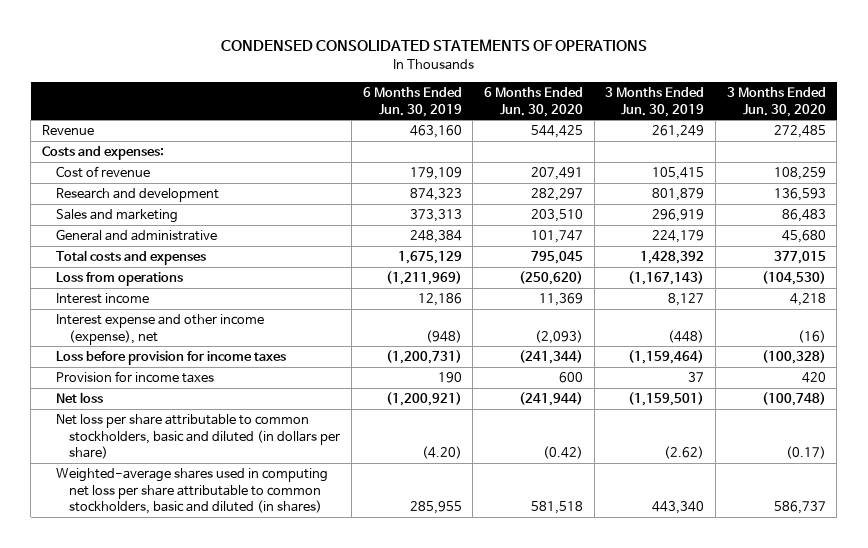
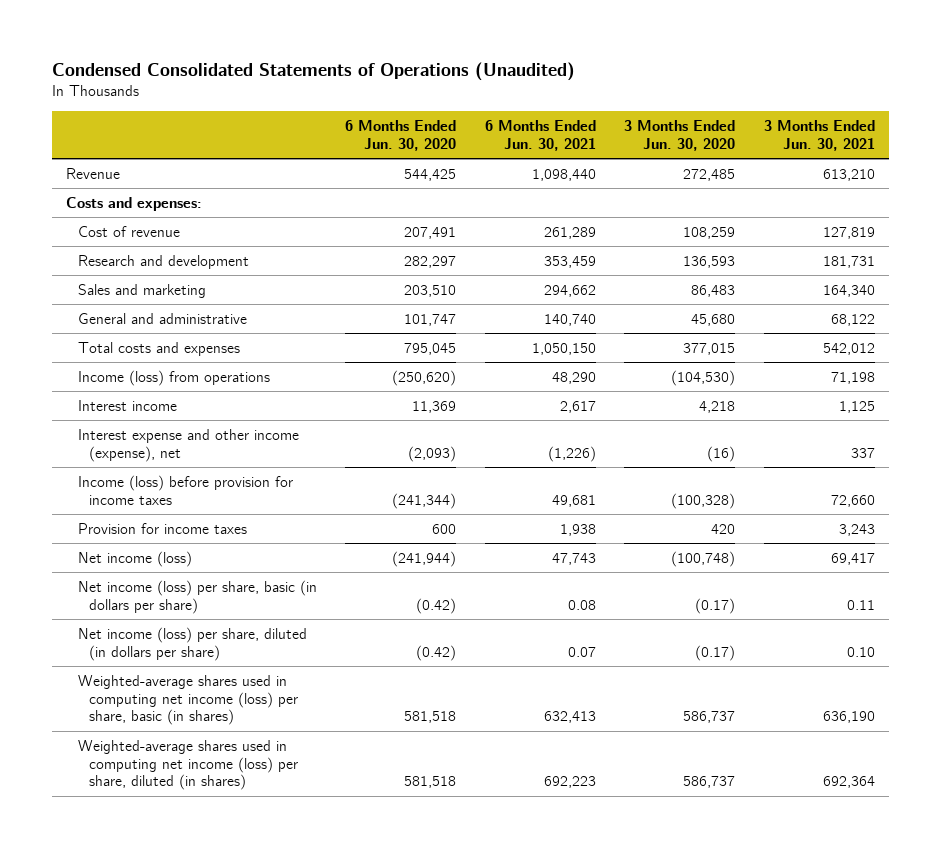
- CONDENSED CONSOLIDATED STATEMENTS OF OPERATIONS
+ Condensed Consolidated Statements of Operations (Unaudited)
- | 6 Months Ended Jun. 30, 2019 | 6 Months Ended Jun. 30, 2020 | 3 Months Ended Jun. 30, 2019 | 3 Months Ended Jun. 30, 2020
+ | 6 Months Ended Jun. 30, 2020 | 6 Months Ended Jun. 30, 2021 | 3 Months Ended Jun. 30, 2020 | 3 Months Ended Jun. 30, 2021
- Loss from operations | (1,211,969) | (250,620) | (1,167,143) | (104,530)
+ Income (loss) from operations | (250,620) | 48,290 | (104,530) | 71,198
- Loss before provision for income taxes | (1,200,731) | (241,344) | (1,159,464) | (100,328)
+ Income (loss) before provision for income taxes | (241,344) | 49,681 | (100,328) | 72,660
- Net loss | (1,200,921) | (241,944) | (1,159,501) | (100,748)
- Net loss per share attributable to common stockholders, basic and diluted (in dollars per share) | (4.20) | (0.42) | (2.62) | (0.17)
- Weighted-average shares used in computing net loss per share attributable to common stockholders, basic and diluted (in shares) | 285,955 | 581,518 | 443,340 | 586,737
+ Net income (loss) | (241,944) | 47,743 | (100,748) | 69,417
+ Net income (loss) per share, basic (in dollars per share) | (0.42) | 0.08 | (0.17) | 0.11
+ Net income (loss) per share, diluted (in dollars per share) | (0.42) | 0.07 | (0.17) | 0.10
+ Weighted-average shares used in computing net income (loss) per share, basic (in shares) | 581,518 | 632,413 | 586,737 | 636,190
+ Weighted-average shares used in computing net income (loss) per share, diluted (in shares) | 581,518 | 692,223 | 586,737 | 692,364

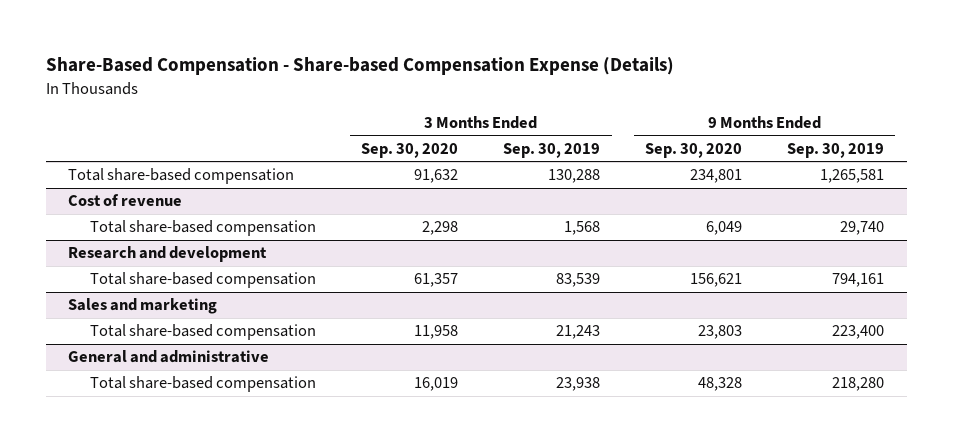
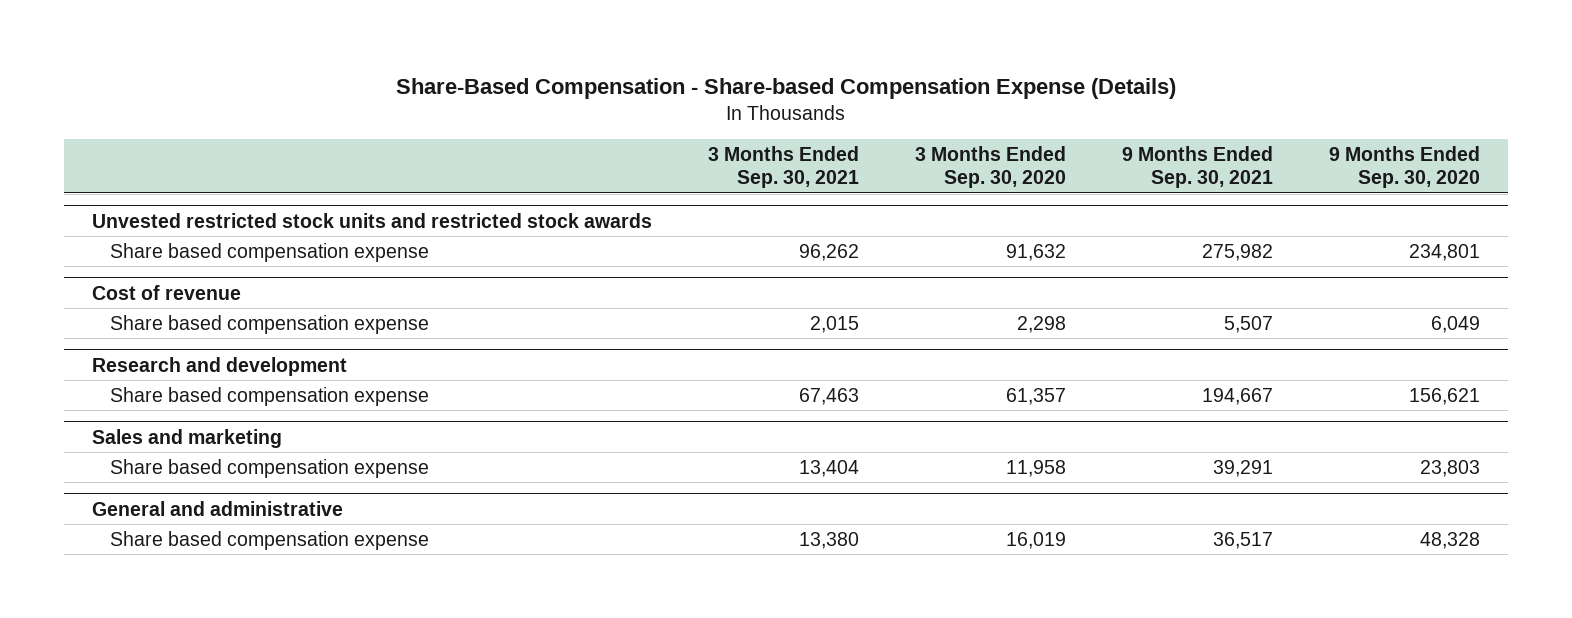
- | 3 Months Ended Sep. 30, 2020 | 3 Months Ended Sep. 30, 2019 | 9 Months Ended Sep. 30, 2020 | 9 Months Ended Sep. 30, 2019
+ | 3 Months Ended Sep. 30, 2021 | 3 Months Ended Sep. 30, 2020 | 9 Months Ended Sep. 30, 2021 | 9 Months Ended Sep. 30, 2020
- Total share-based compensation | 91,632 | 130,288 | 234,801 | 1,265,581
+ Unvested restricted stock units and restricted stock awards
+ Share based compensation expense | 96,262 | 91,632 | 275,982 | 234,801
@ Cost of revenue
- Total share-based compensation | 2,298 | 1,568 | 6,049 | 29,740
+ Share based compensation expense | 2,015 | 2,298 | 5,507 | 6,049
@ Research and development
- Total share-based compensation | 61,357 | 83,539 | 156,621 | 794,161
+ Share based compensation expense | 67,463 | 61,357 | 194,667 | 156,621
@ Sales and marketing
- Total share-based compensation | 11,958 | 21,243 | 23,803 | 223,400
+ Share based compensation expense | 13,404 | 11,958 | 39,291 | 23,803
@ General and administrative
- Total share-based compensation | 16,019 | 23,938 | 48,328 | 218,280
+ Share based compensation expense | 13,380 | 16,019 | 36,517 | 48,328

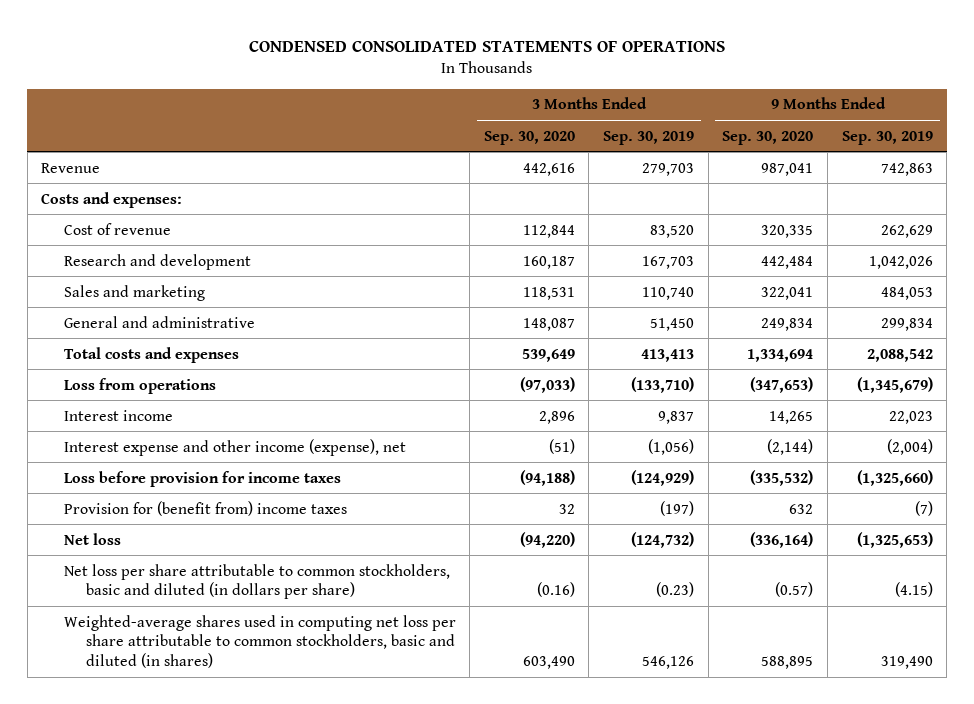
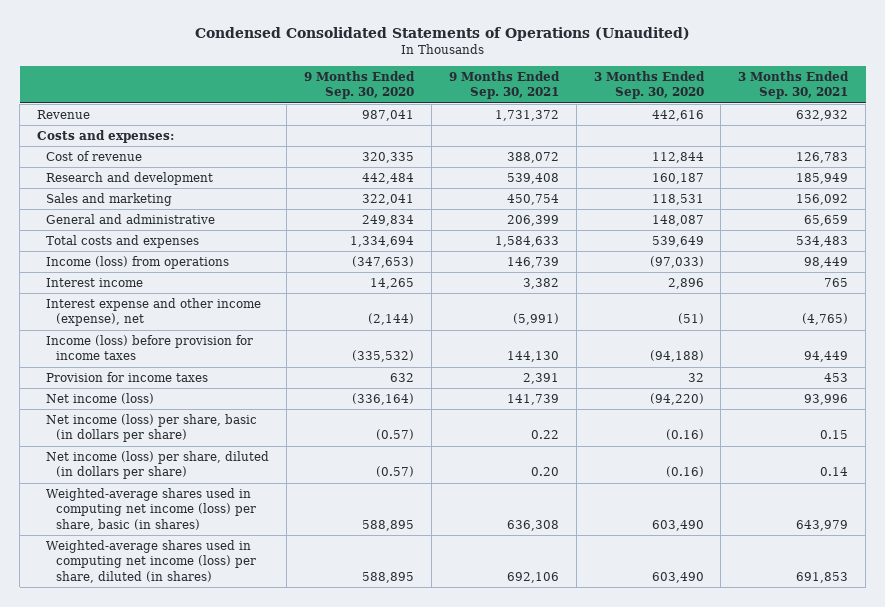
- CONDENSED CONSOLIDATED STATEMENTS OF OPERATIONS
+ Condensed Consolidated Statements of Operations (Unaudited)
- | 3 Months Ended Sep. 30, 2020 | 3 Months Ended Sep. 30, 2019 | 9 Months Ended Sep. 30, 2020 | 9 Months Ended Sep. 30, 2019
+ | 9 Months Ended Sep. 30, 2020 | 9 Months Ended Sep. 30, 2021 | 3 Months Ended Sep. 30, 2020 | 3 Months Ended Sep. 30, 2021
- Loss from operations | (97,033) | (133,710) | (347,653) | (1,345,679)
+ Income (loss) from operations | (347,653) | 146,739 | (97,033) | 98,449
- Loss before provision for income taxes | (94,188) | (124,929) | (335,532) | (1,325,660)
- Provision for (benefit from) income taxes | 32 | (197) | 632 | (7)
- Net loss | (94,220) | (124,732) | (336,164) | (1,325,653)
- Net loss per share attributable to common stockholders, basic and diluted (in dollars per share) | (0.16) | (0.23) | (0.57) | (4.15)
- Weighted-average shares used in computing net loss per share attributable to common stockholders, basic and diluted (in shares) | 603,490 | 546,126 | 588,895 | 319,490
+ Income (loss) before provision for income taxes | (335,532) | 144,130 | (94,188) | 94,449
+ Provision for income taxes | 632 | 2,391 | 32 | 453
+ Net income (loss) | (336,164) | 141,739 | (94,220) | 93,996
+ Net income (loss) per share, basic (in dollars per share) | (0.57) | 0.22 | (0.16) | 0.15
+ Net income (loss) per share, diluted (in dollars per share) | (0.57) | 0.20 | (0.16) | 0.14
+ Weighted-average shares used in computing net income (loss) per share, basic (in shares) | 588,895 | 636,308 | 603,490 | 643,979
+ Weighted-average shares used in computing net income (loss) per share, diluted (in shares) | 588,895 | 692,106 | 603,490 | 691,853

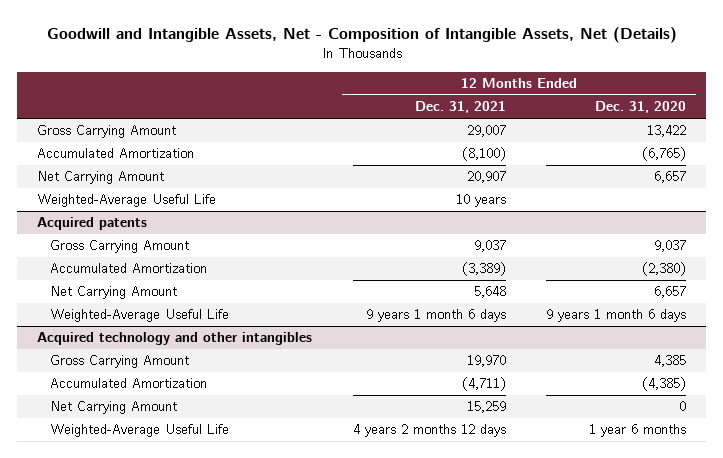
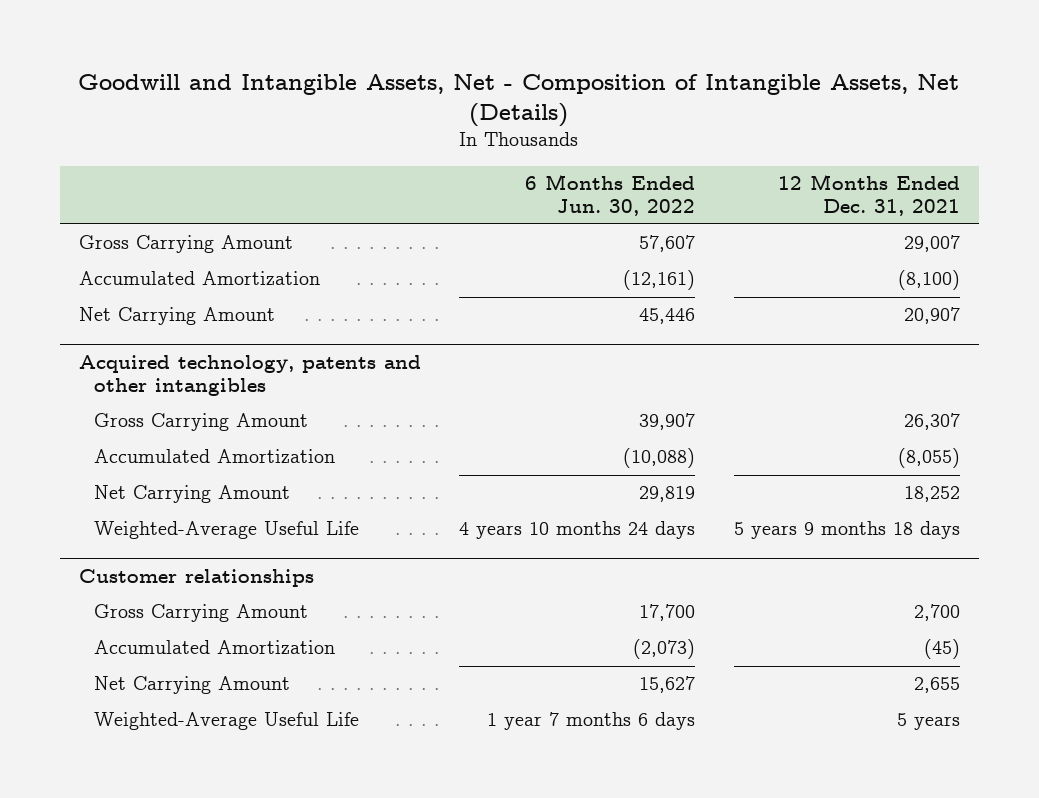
- | 12 Months Ended Dec. 31, 2021 | 12 Months Ended Dec. 31, 2020
+ | 6 Months Ended Jun. 30, 2022 | 12 Months Ended Dec. 31, 2021
- Weighted-Average Useful Life | 10 years |
- Acquired patents
- Gross Carrying Amount | 9,037 | 9,037
- Accumulated Amortization | (3,389) | (2,380)
- Net Carrying Amount | 5,648 | 6,657
- Weighted-Average Useful Life | 9 years 1 month 6 days | 9 years 1 month 6 days
- Acquired technology and other intangibles
- Gross Carrying Amount | 19,970 | 4,385
- Accumulated Amortization | (4,711) | (4,385)
- Net Carrying Amount | 15,259 | 0
- Weighted-Average Useful Life | 4 years 2 months 12 days | 1 year 6 months
+ Acquired technology, patents and other intangibles
+ Gross Carrying Amount | 39,907 | 26,307
+ Accumulated Amortization | (10,088) | (8,055)
+ Net Carrying Amount | 29,819 | 18,252
+ Weighted-Average Useful Life | 4 years 10 months 24 days | 5 years 9 months 18 days
+ Customer relationships
+ Gross Carrying Amount | 17,700 | 2,700
+ Accumulated Amortization | (2,073) | (45)
+ Net Carrying Amount | 15,627 | 2,655
+ Weighted-Average Useful Life | 1 year 7 months 6 days | 5 years

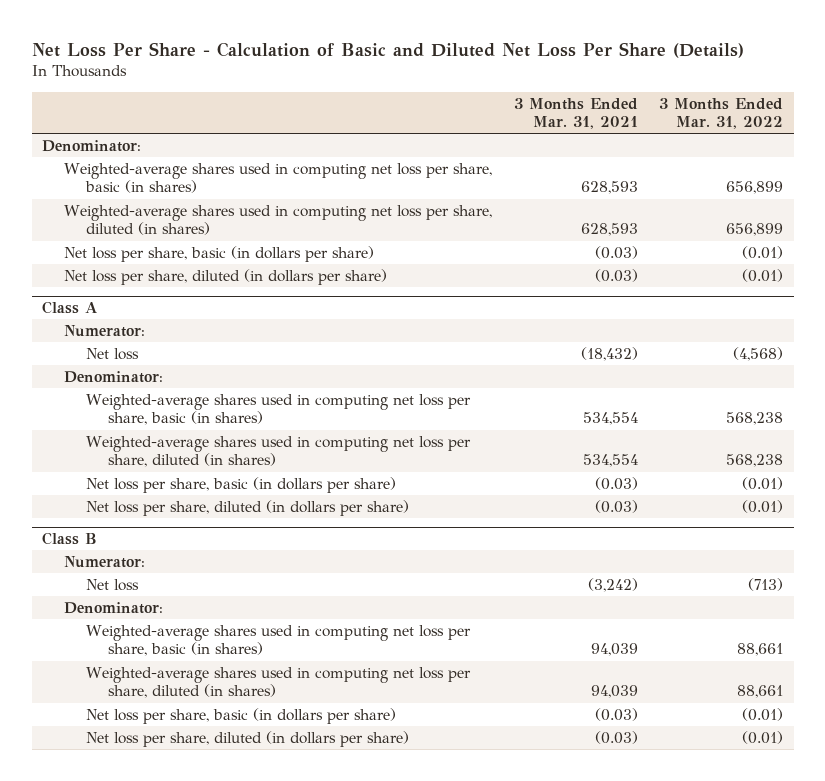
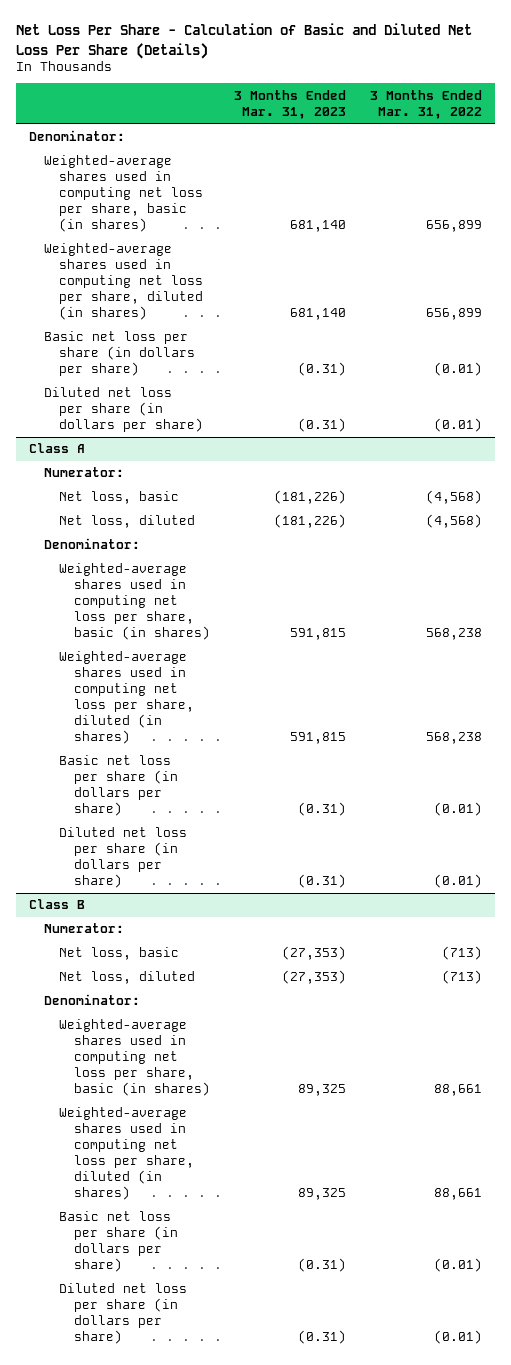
- | 3 Months Ended Mar. 31, 2021 | 3 Months Ended Mar. 31, 2022
+ | 3 Months Ended Mar. 31, 2023 | 3 Months Ended Mar. 31, 2022
- Net loss per share, basic (in dollars per share) | (0.03) | (0.01)
- Net loss per share, diluted (in dollars per share) | (0.03) | (0.01)
+ Basic net loss per share (in dollars per share) | (0.31) | (0.01)
+ Diluted net loss per share (in dollars per share) | (0.31) | (0.01)
@ Class A
- Net loss | (18,432) | (4,568)
+ Net loss, basic | (181,226) | (4,568)
+ Net loss, diluted | (181,226) | (4,568)
- Net loss per share, basic (in dollars per share) | (0.03) | (0.01)
- Net loss per share, diluted (in dollars per share) | (0.03) | (0.01)
+ Basic net loss per share (in dollars per share) | (0.31) | (0.01)
+ Diluted net loss per share (in dollars per share) | (0.31) | (0.01)
@ Class B
- Net loss | (3,242) | (713)
+ Net loss, basic | (27,353) | (713)
+ Net loss, diluted | (27,353) | (713)
- Net loss per share, basic (in dollars per share) | (0.03) | (0.01)
- Net loss per share, diluted (in dollars per share) | (0.03) | (0.01)
+ Basic net loss per share (in dollars per share) | (0.31) | (0.01)
+ Diluted net loss per share (in dollars per share) | (0.31) | (0.01)

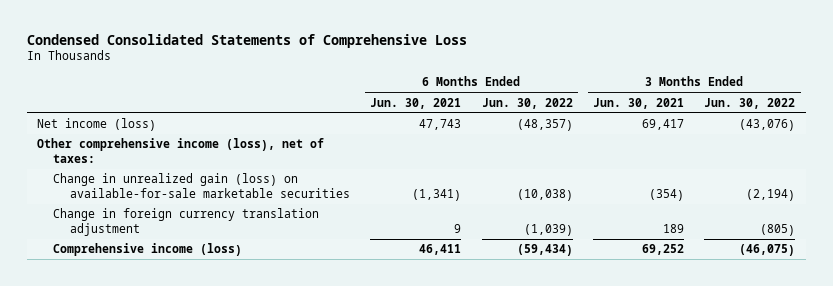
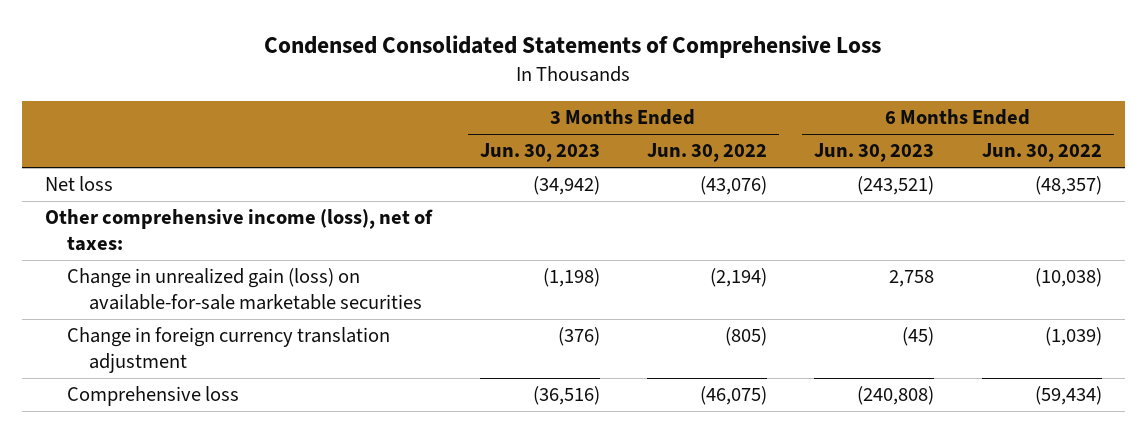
- | 6 Months Ended Jun. 30, 2021 | 6 Months Ended Jun. 30, 2022 | 3 Months Ended Jun. 30, 2021 | 3 Months Ended Jun. 30, 2022
+ | 3 Months Ended Jun. 30, 2023 | 3 Months Ended Jun. 30, 2022 | 6 Months Ended Jun. 30, 2023 | 6 Months Ended Jun. 30, 2022
- Net income (loss) | 47,743 | (48,357) | 69,417 | (43,076)
+ Net loss | (34,942) | (43,076) | (243,521) | (48,357)
- Comprehensive income (loss) | 46,411 | (59,434) | 69,252 | (46,075)
+ Comprehensive loss | (36,516) | (46,075) | (240,808) | (59,434)

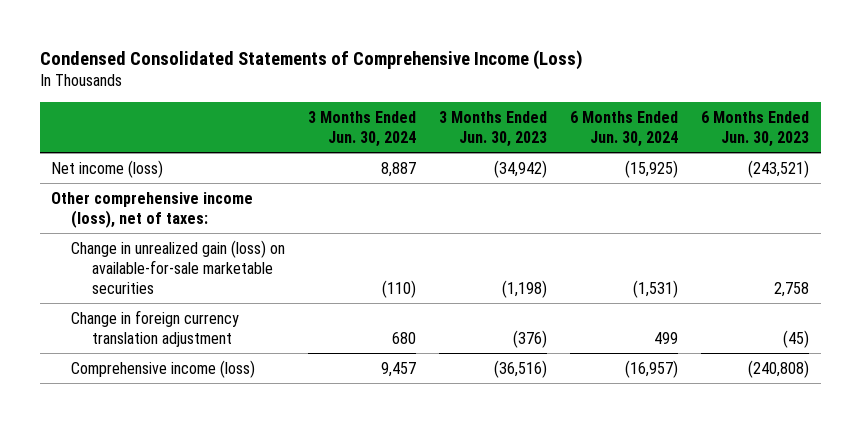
- Condensed Consolidated Statements of Comprehensive Loss
+ Condensed Consolidated Statements of Comprehensive Income (Loss)
- | 3 Months Ended Jun. 30, 2023 | 3 Months Ended Jun. 30, 2022 | 6 Months Ended Jun. 30, 2023 | 6 Months Ended Jun. 30, 2022
+ | 3 Months Ended Jun. 30, 2024 | 3 Months Ended Jun. 30, 2023 | 6 Months Ended Jun. 30, 2024 | 6 Months Ended Jun. 30, 2023
- Net loss | (34,942) | (43,076) | (243,521) | (48,357)
+ Net income (loss) | 8,887 | (34,942) | (15,925) | (243,521)
- Comprehensive loss | (36,516) | (46,075) | (240,808) | (59,434)
+ Comprehensive income (loss) | 9,457 | (36,516) | (16,957) | (240,808)

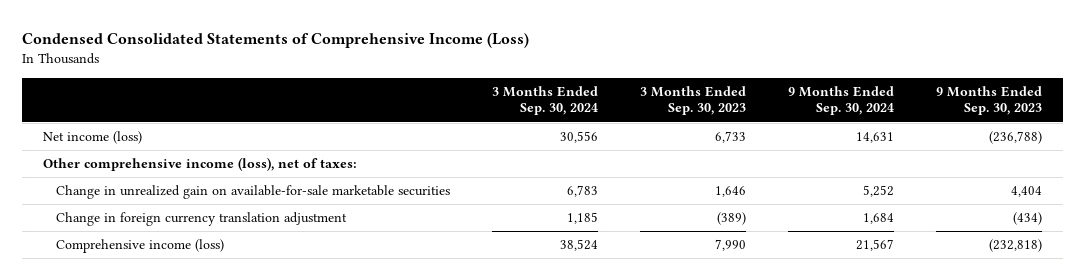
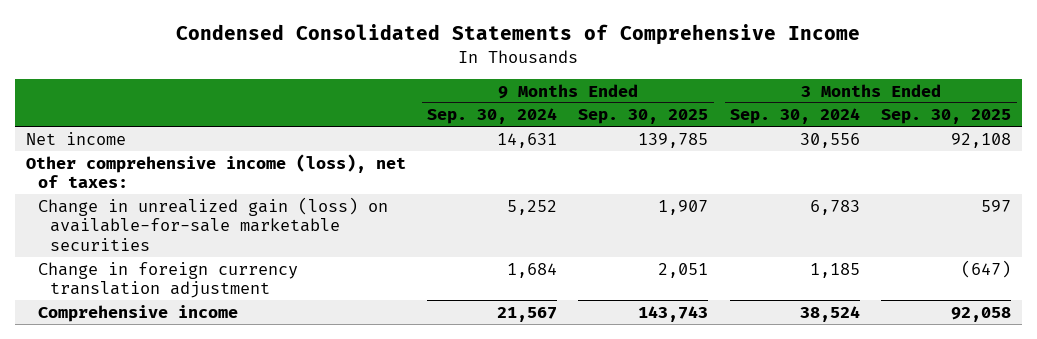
- Condensed Consolidated Statements of Comprehensive Income (Loss)
+ Condensed Consolidated Statements of Comprehensive Income
- | 3 Months Ended Sep. 30, 2024 | 3 Months Ended Sep. 30, 2023 | 9 Months Ended Sep. 30, 2024 | 9 Months Ended Sep. 30, 2023
+ | 9 Months Ended Sep. 30, 2024 | 9 Months Ended Sep. 30, 2025 | 3 Months Ended Sep. 30, 2024 | 3 Months Ended Sep. 30, 2025
- Net income (loss) | 30,556 | 6,733 | 14,631 | (236,788)
+ Net income | 14,631 | 139,785 | 30,556 | 92,108
- Change in unrealized gain on available-for-sale marketable securities | 6,783 | 1,646 | 5,252 | 4,404
+ Change in unrealized gain (loss) on available-for-sale marketable securities | 5,252 | 1,907 | 6,783 | 597
- Comprehensive income (loss) | 38,524 | 7,990 | 21,567 | (232,818)
+ Comprehensive income | 21,567 | 143,743 | 38,524 | 92,058

